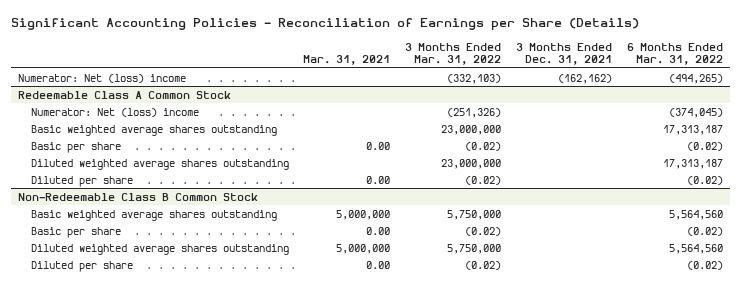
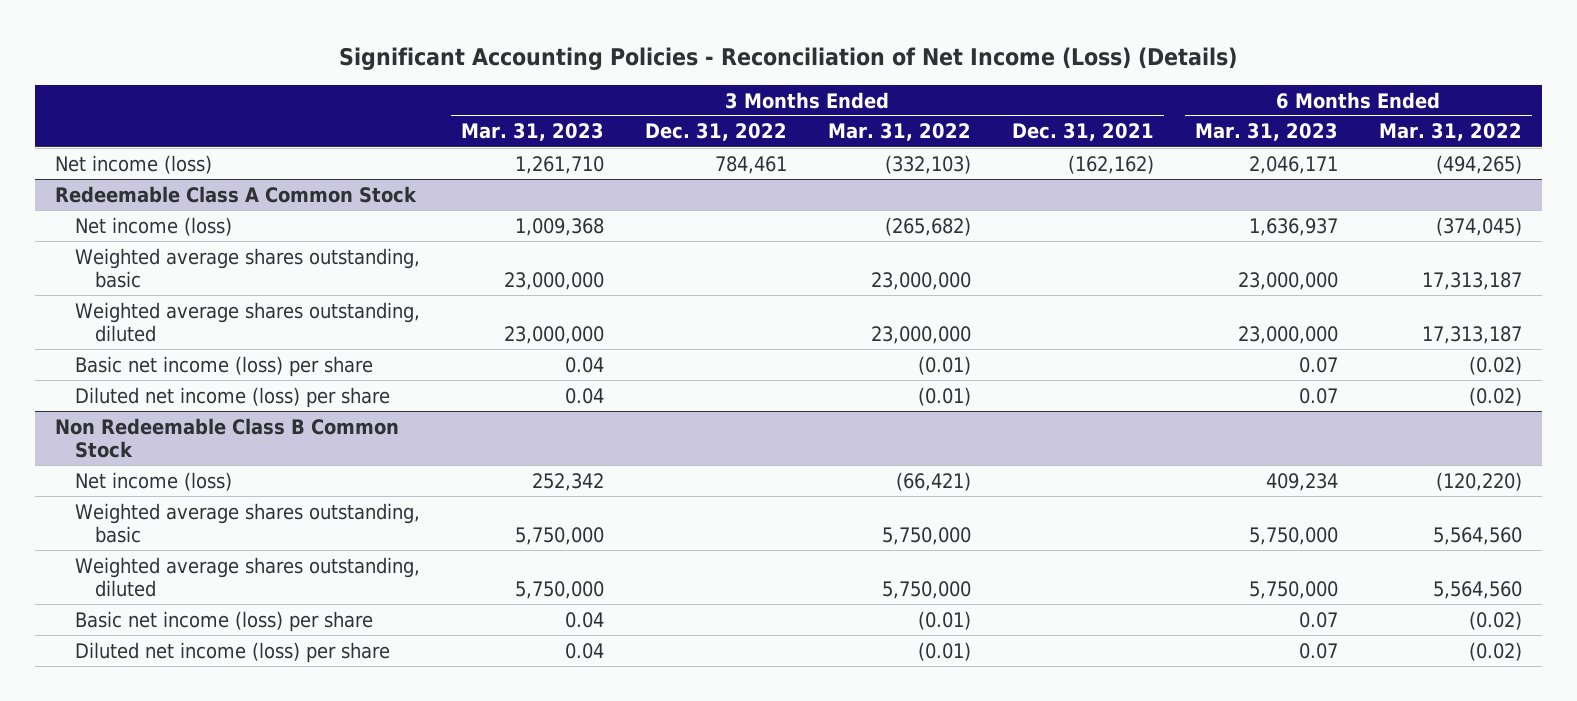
- Significant Accounting Policies - Reconciliation of Earnings per Share (Details)
+ Significant Accounting Policies - Reconciliation of Net Income (Loss) (Details)
- | Mar. 31, 2021 | 3 Months Ended Mar. 31, 2022 | 3 Months Ended Dec. 31, 2021 | 6 Months Ended Mar. 31, 2022
+ | 3 Months Ended Mar. 31, 2023 | 3 Months Ended Dec. 31, 2022 | 3 Months Ended Mar. 31, 2022 | 3 Months Ended Dec. 31, 2021 | 6 Months Ended Mar. 31, 2023 | 6 Months Ended Mar. 31, 2022
- Numerator: Net (loss) income | | (332,103) | (162,162) | (494,265)
+ Net income (loss) | 1,261,710 | 784,461 | (332,103) | (162,162) | 2,046,171 | (494,265)
@ Redeemable Class A Common Stock
- Numerator: Net (loss) income | | (251,326) | | (374,045)
- Basic weighted average shares outstanding | | 23,000,000 | | 17,313,187
- Basic per share | 0.00 | (0.02) | | (0.02)
- Diluted weighted average shares outstanding | | 23,000,000 | | 17,313,187
- Diluted per share | 0.00 | (0.02) | | (0.02)
- Non-Redeemable Class B Common Stock
- Basic weighted average shares outstanding | 5,000,000 | 5,750,000 | | 5,564,560
- Basic per share | 0.00 | (0.02) | | (0.02)
- Diluted weighted average shares outstanding | 5,000,000 | 5,750,000 | | 5,564,560
- Diluted per share | 0.00 | (0.02) | | (0.02)
@ Redeemable Class A Common Stock
+ Net income (loss) | 1,009,368 | | (265,682) | | 1,636,937 | (374,045)
+ Weighted average shares outstanding, basic | 23,000,000 | | 23,000,000 | | 23,000,000 | 17,313,187
+ Weighted average shares outstanding, diluted | 23,000,000 | | 23,000,000 | | 23,000,000 | 17,313,187
+ Basic net income (loss) per share | 0.04 | | (0.01) | | 0.07 | (0.02)
+ Diluted net income (loss) per share | 0.04 | | (0.01) | | 0.07 | (0.02)
+ Non Redeemable Class B Common Stock
+ Net income (loss) | 252,342 | | (66,421) | | 409,234 | (120,220)
+ Weighted average shares outstanding, basic | 5,750,000 | | 5,750,000 | | 5,750,000 | 5,564,560
+ Weighted average shares outstanding, diluted | 5,750,000 | | 5,750,000 | | 5,750,000 | 5,564,560
+ Basic net income (loss) per share | 0.04 | | (0.01) | | 0.07 | (0.02)
+ Diluted net income (loss) per share | 0.04 | | (0.01) | | 0.07 | (0.02)

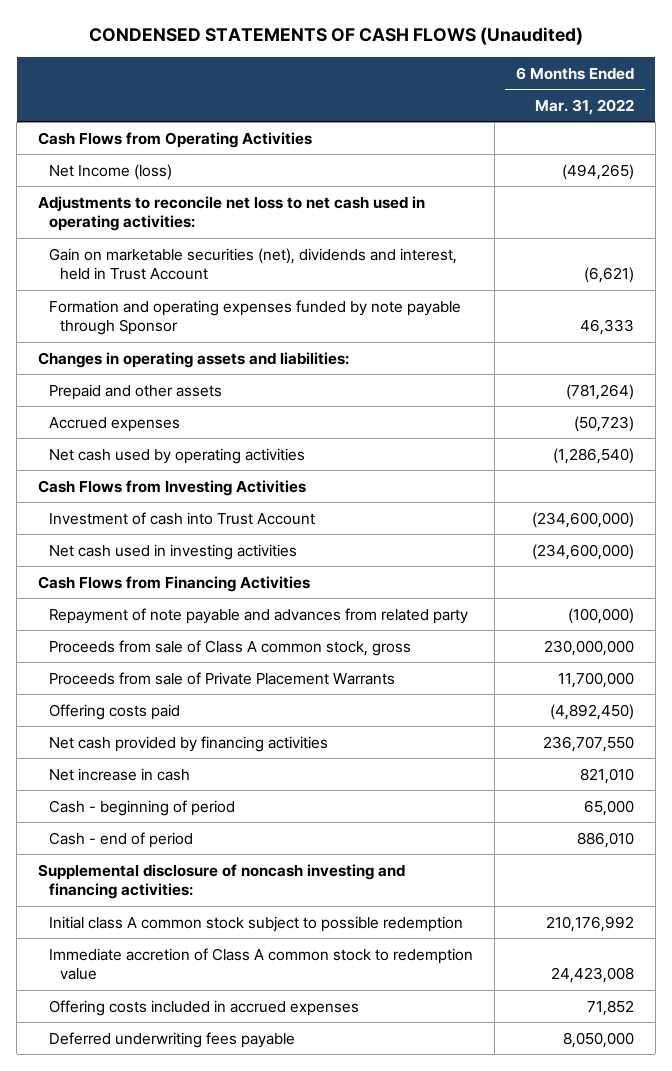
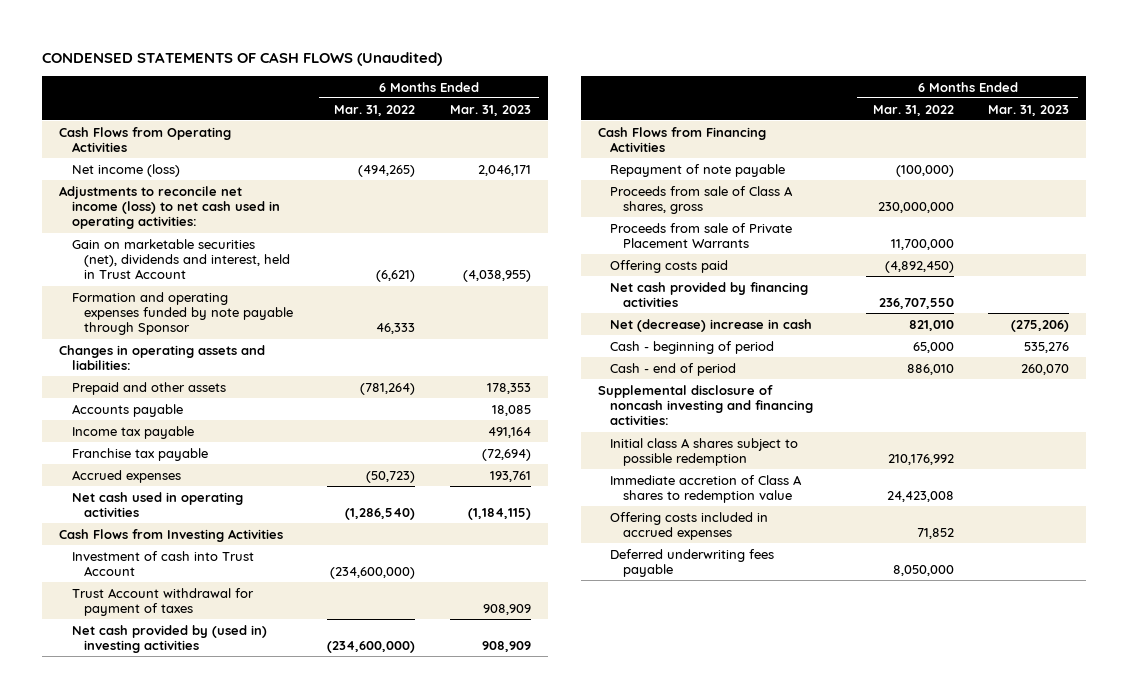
- | 6 Months Ended Mar. 31, 2022
+ | 6 Months Ended Mar. 31, 2022 | 6 Months Ended Mar. 31, 2023
- Net Income (loss) | (494,265)
- Adjustments to reconcile net loss to net cash used in operating activities:
+ Net income (loss) | (494,265) | 2,046,171
+ Adjustments to reconcile net income (loss) to net cash used in operating activities:
+ Accounts payable | | 18,085
+ Income tax payable | | 491,164
+ Franchise tax payable | | (72,694)
- Net cash used by operating activities | (1,286,540)
+ Net cash used in operating activities | (1,286,540) | (1,184,115)
- Net cash used in investing activities | (234,600,000)
+ Trust Account withdrawal for payment of taxes | | 908,909
+ Net cash provided by (used in) investing activities | (234,600,000) | 908,909
- Repayment of note payable and advances from related party | (100,000)
- Proceeds from sale of Class A common stock, gross | 230,000,000
+ Repayment of note payable | (100,000) |
+ Proceeds from sale of Class A shares, gross | 230,000,000 |
- Net increase in cash | 821,010
+ Net (decrease) increase in cash | 821,010 | (275,206)
- Initial class A common stock subject to possible redemption | 210,176,992
- Immediate accretion of Class A common stock to redemption value | 24,423,008
+ Initial class A shares subject to possible redemption | 210,176,992 |
+ Immediate accretion of Class A shares to redemption value | 24,423,008 |

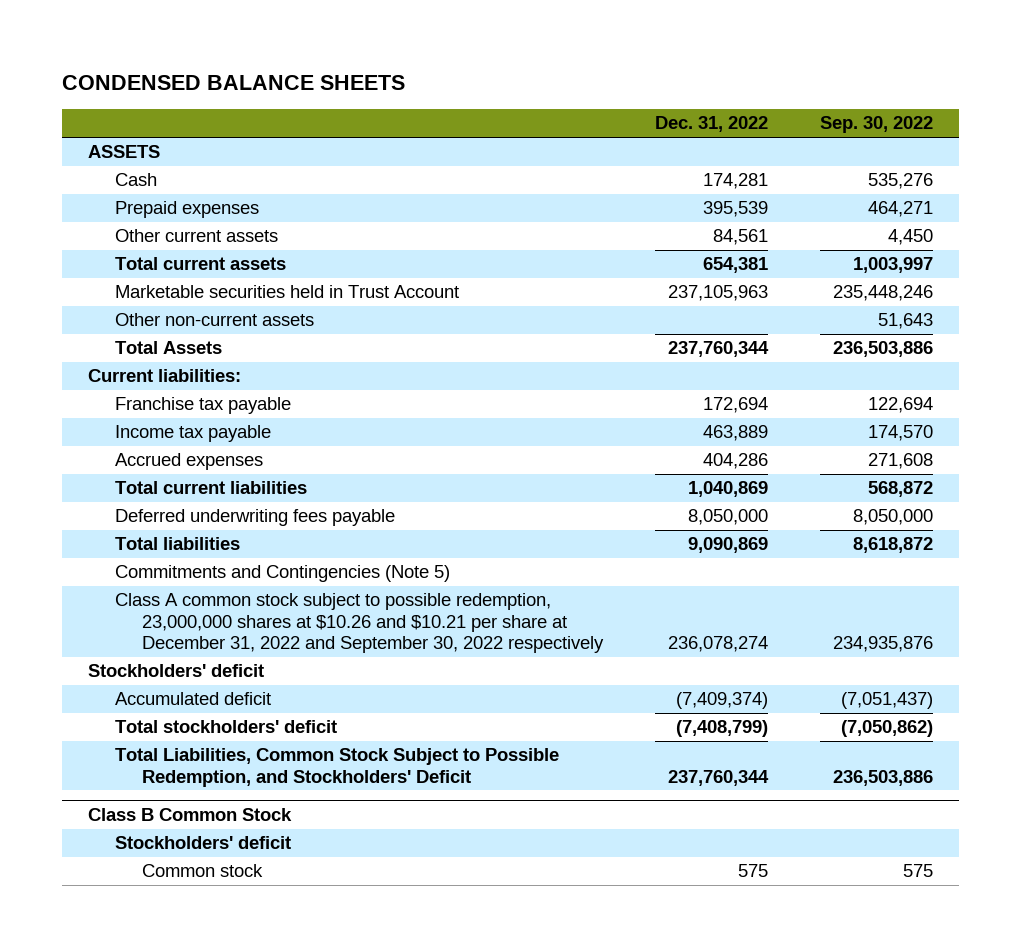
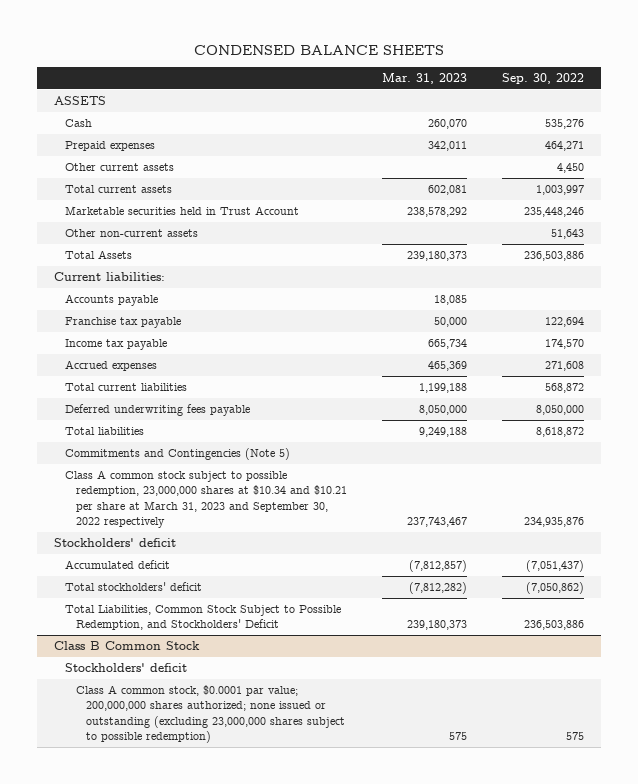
- | Dec. 31, 2022 | Sep. 30, 2022
+ | Mar. 31, 2023 | Sep. 30, 2022
+ Accounts payable | 18,085 |
- Class A common stock subject to possible redemption, 23,000,000 shares at $10.26 and $10.21 per share at December 31, 2022 and September 30, 2022 respectively | 236,078,274 | 234,935,876
+ Class A common stock subject to possible redemption, 23,000,000 shares at $10.34 and $10.21 per share at March 31, 2023 and September 30, 2022 respectively | 237,743,467 | 234,935,876
@ Class B Common Stock
- Common stock | 575 | 575
+ Class A common stock, $0.0001 par value; 200,000,000 shares authorized; none issued or outstanding (excluding 23,000,000 shares subject to possible redemption) | 575 | 575

